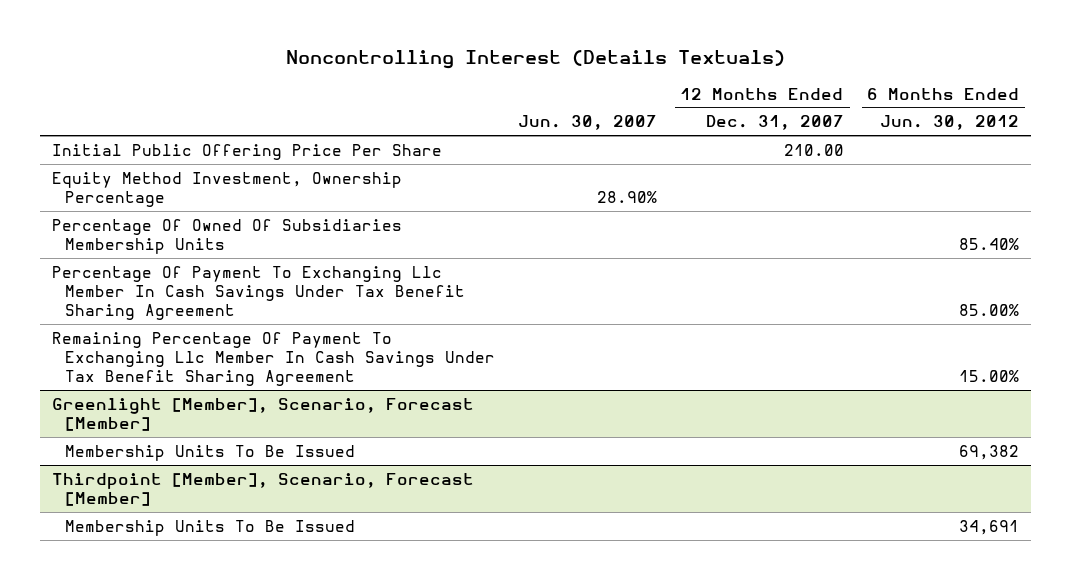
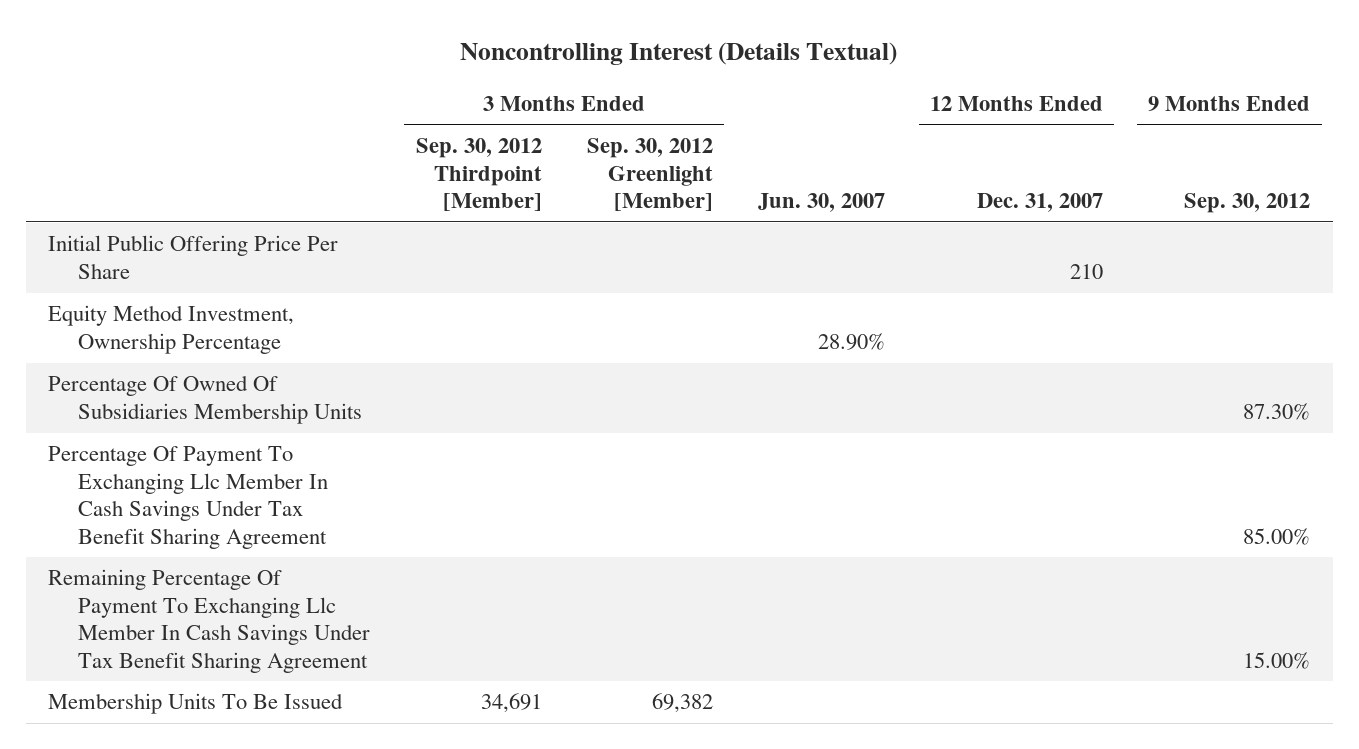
- Noncontrolling Interest (Details Textuals)
+ Noncontrolling Interest (Details Textual)
- | Jun. 30, 2007 | 12 Months Ended Dec. 31, 2007 | 6 Months Ended Jun. 30, 2012
+ | 3 Months Ended Sep. 30, 2012 Thirdpoint [Member] | 3 Months Ended Sep. 30, 2012 Greenlight [Member] | Jun. 30, 2007 | 12 Months Ended Dec. 31, 2007 | 9 Months Ended Sep. 30, 2012
- Initial Public Offering Price Per Share | | 210.00 |
+ Initial Public Offering Price Per Share | | | | 210 |
- Greenlight [Member], Scenario, Forecast [Member]
- Membership Units To Be Issued | | | 69,382
- Thirdpoint [Member], Scenario, Forecast [Member]
- Membership Units To Be Issued | | | 34,691
+ Membership Units To Be Issued | 34,691 | 69,382 | | |

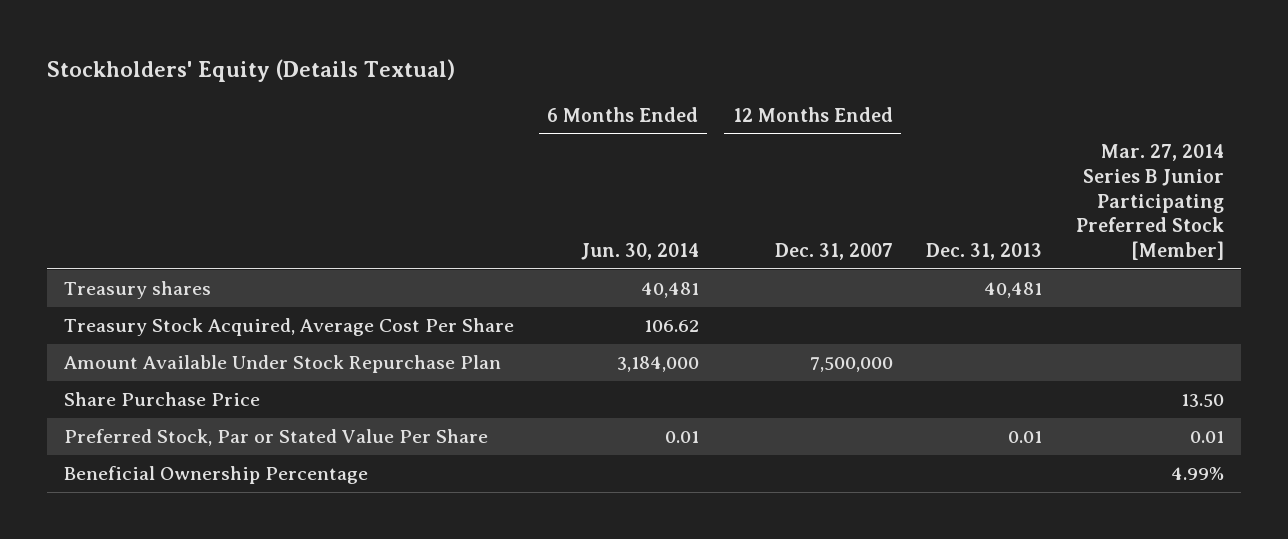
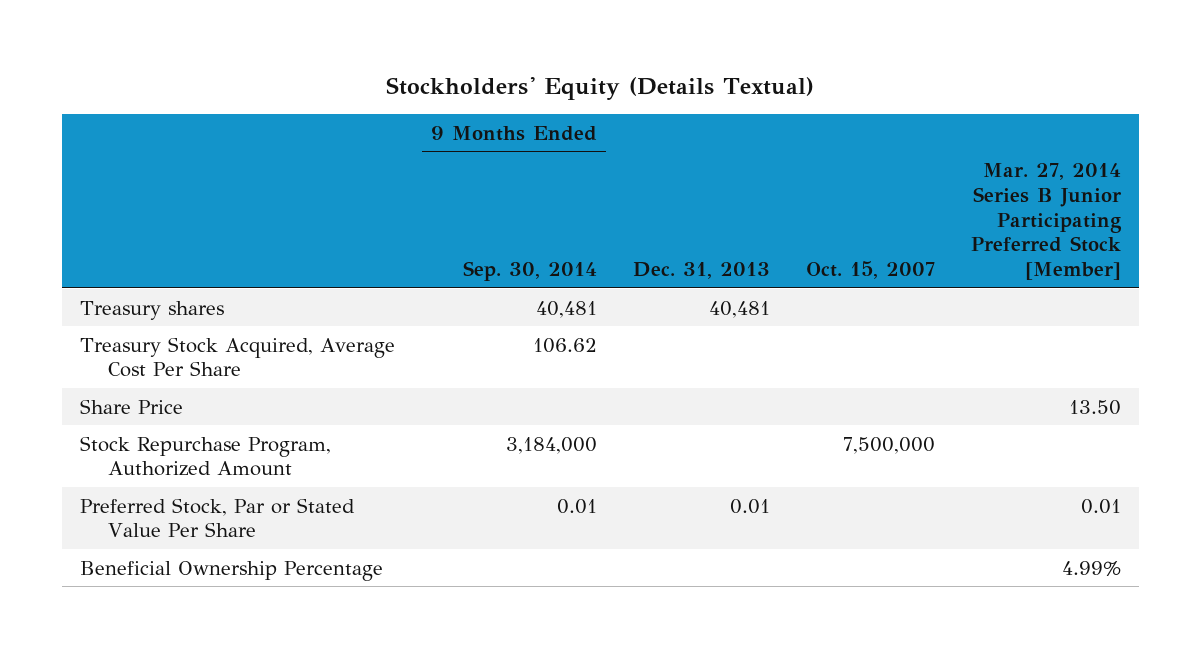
- | 6 Months Ended Jun. 30, 2014 | 12 Months Ended Dec. 31, 2007 | Dec. 31, 2013 | Mar. 27, 2014 Series B Junior Participating Preferred Stock [Member]
+ | 9 Months Ended Sep. 30, 2014 | Dec. 31, 2013 | Oct. 15, 2007 | Mar. 27, 2014 Series B Junior Participating Preferred Stock [Member]
- Amount Available Under Stock Repurchase Plan | 3,184,000 | 7,500,000 | |
- Share Purchase Price | | | | 13.50
+ Share Price | | | | 13.50
+ Stock Repurchase Program, Authorized Amount | 3,184,000 | | 7,500,000 |

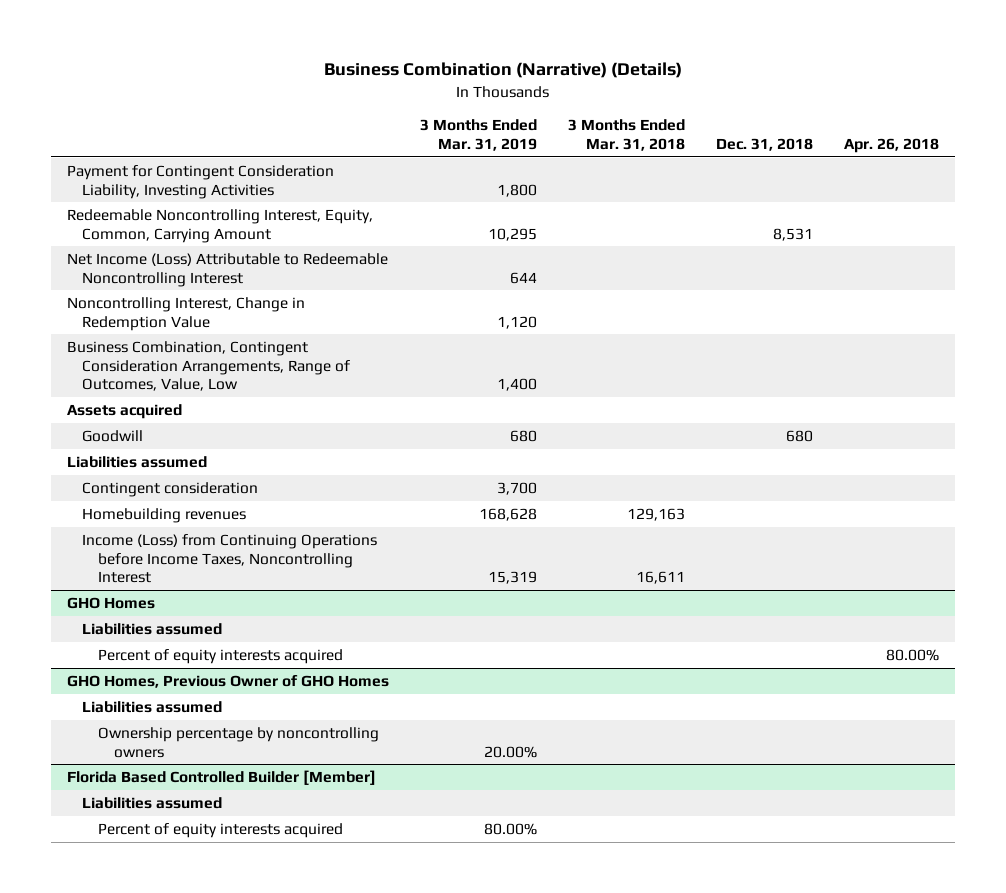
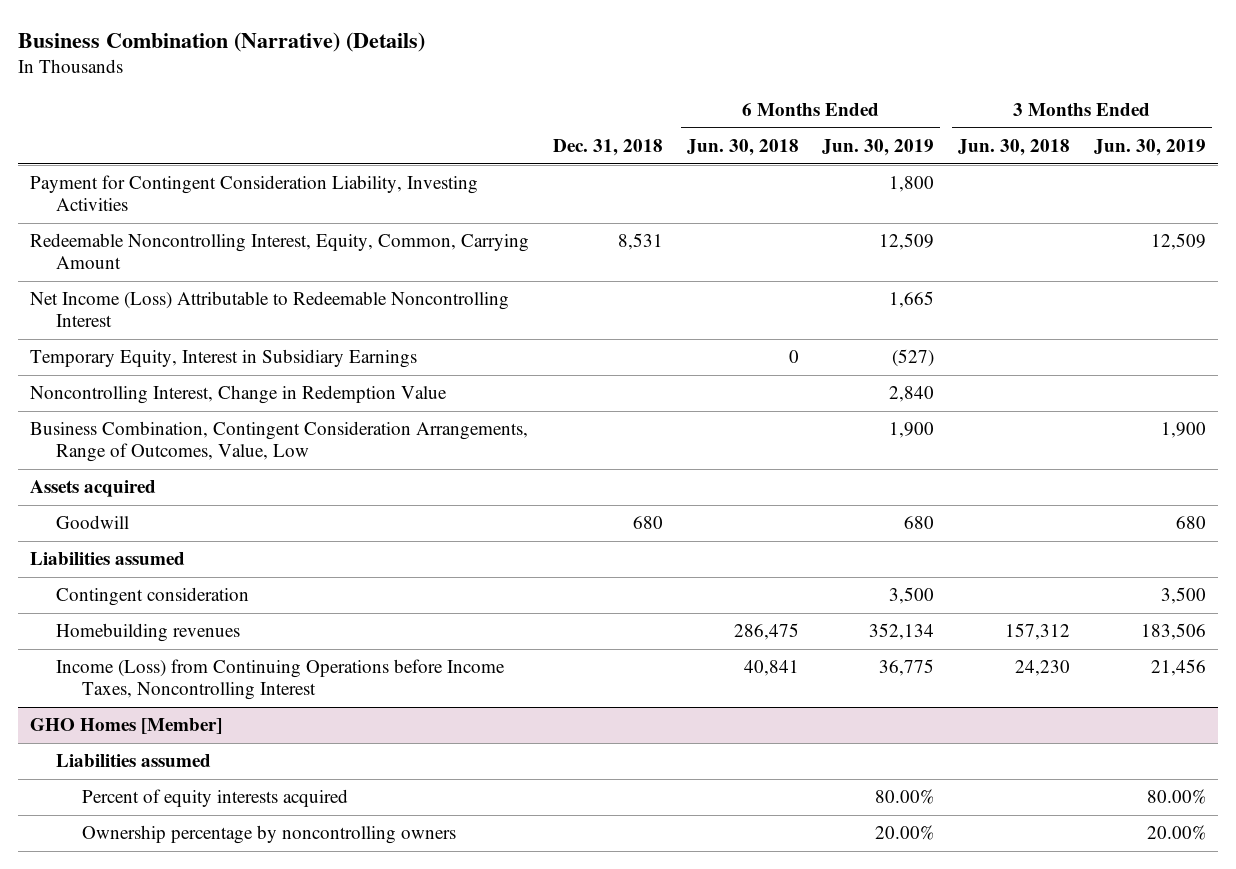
- | 3 Months Ended Mar. 31, 2019 | 3 Months Ended Mar. 31, 2018 | Dec. 31, 2018 | Apr. 26, 2018
+ | Dec. 31, 2018 | 6 Months Ended Jun. 30, 2018 | 6 Months Ended Jun. 30, 2019 | 3 Months Ended Jun. 30, 2018 | 3 Months Ended Jun. 30, 2019
+ Temporary Equity, Interest in Subsidiary Earnings | | 0 | (527) | |
- GHO Homes
+ GHO Homes [Member]
- GHO Homes, Previous Owner of GHO Homes
- Liabilities assumed
- Ownership percentage by noncontrolling owners | 20.00% | | |
- Florida Based Controlled Builder [Member]
- Liabilities assumed
- Percent of equity interests acquired | 80.00% | | |
+ Ownership percentage by noncontrolling owners | | | 20.00% | | 20.00%

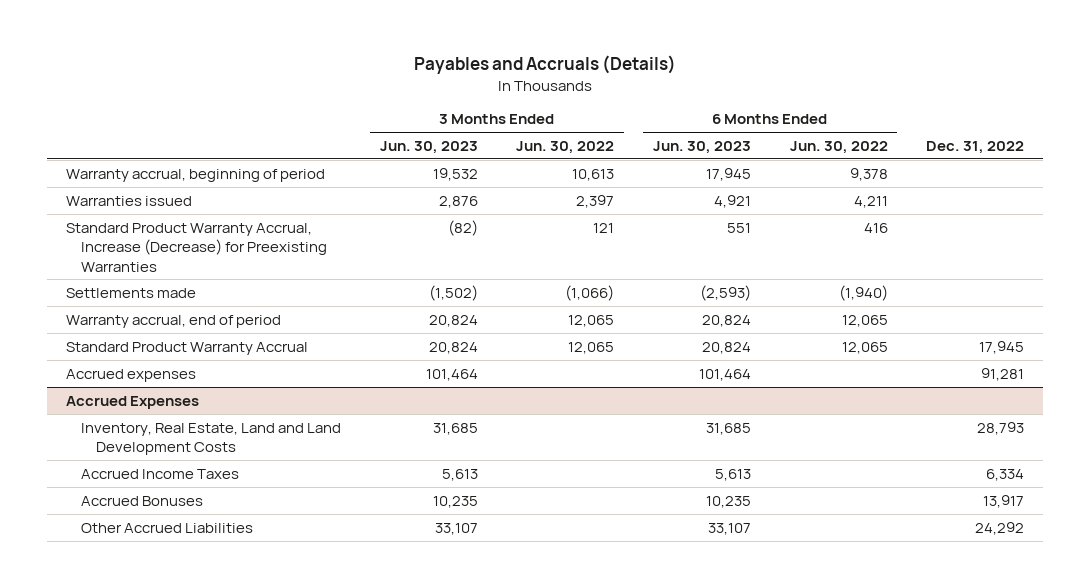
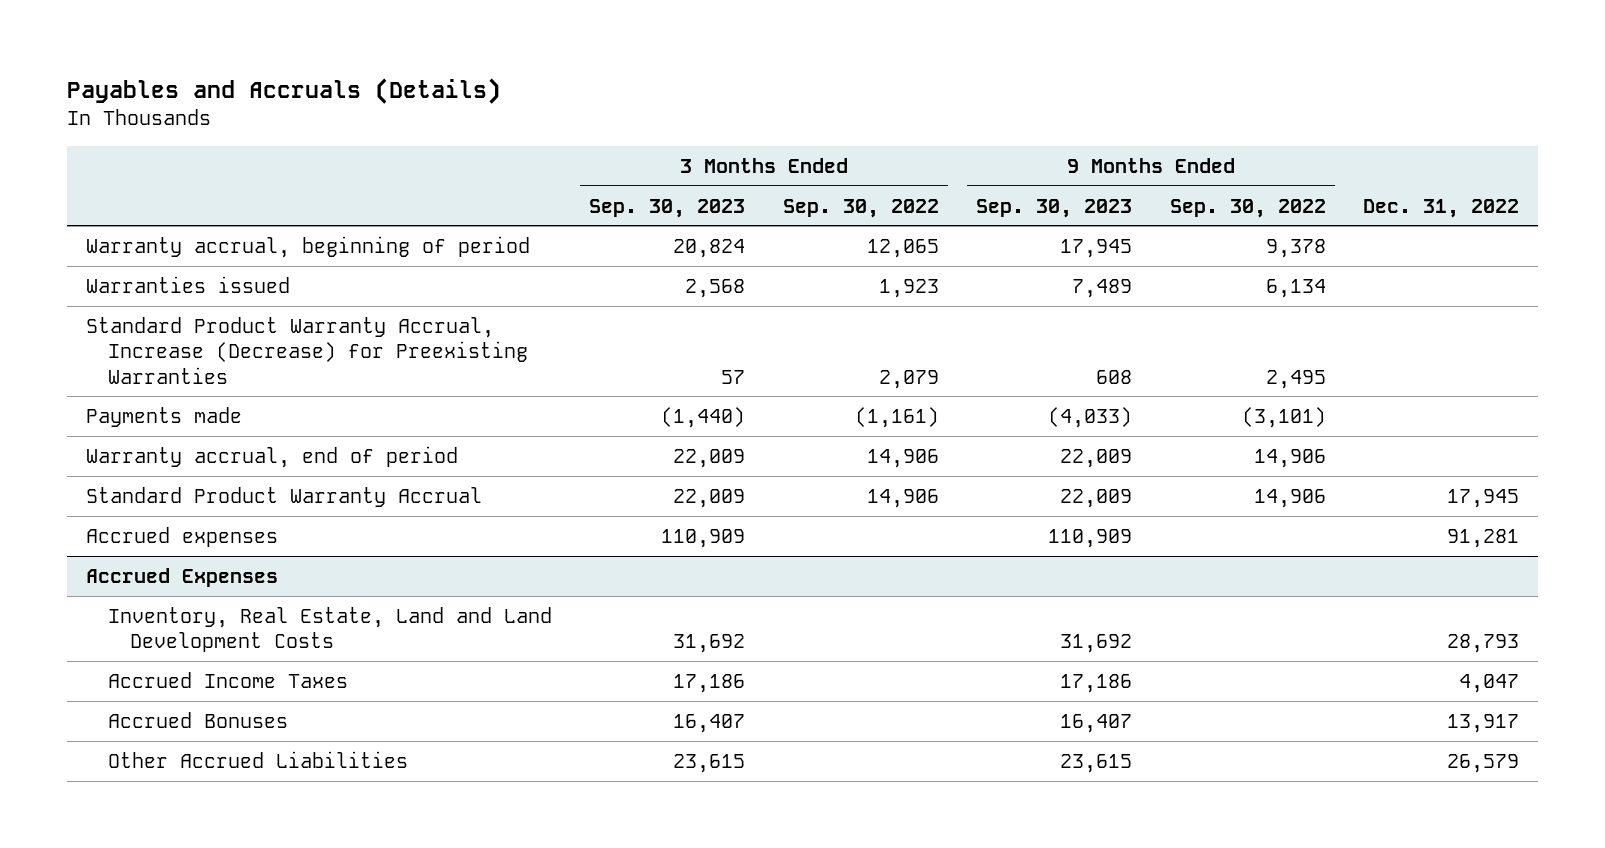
- | 3 Months Ended Jun. 30, 2023 | 3 Months Ended Jun. 30, 2022 | 6 Months Ended Jun. 30, 2023 | 6 Months Ended Jun. 30, 2022 | Dec. 31, 2022
+ | 3 Months Ended Sep. 30, 2023 | 3 Months Ended Sep. 30, 2022 | 9 Months Ended Sep. 30, 2023 | 9 Months Ended Sep. 30, 2022 | Dec. 31, 2022
- Settlements made | (1,502) | (1,066) | (2,593) | (1,940) |
+ Payments made | (1,440) | (1,161) | (4,033) | (3,101) |
@ Accrued Expenses
- Accrued Income Taxes | 5,613 | | 5,613 | | 6,334
+ Accrued Income Taxes | 17,186 | | 17,186 | | 4,047
- Other Accrued Liabilities | 33,107 | | 33,107 | | 24,292
+ Other Accrued Liabilities | 23,615 | | 23,615 | | 26,579

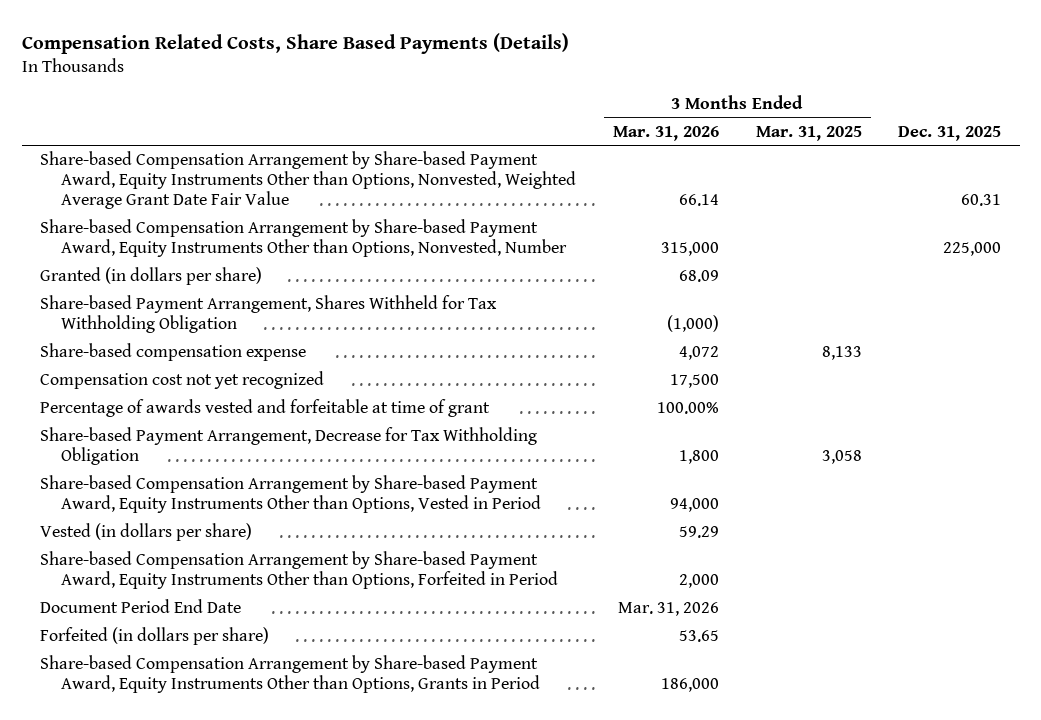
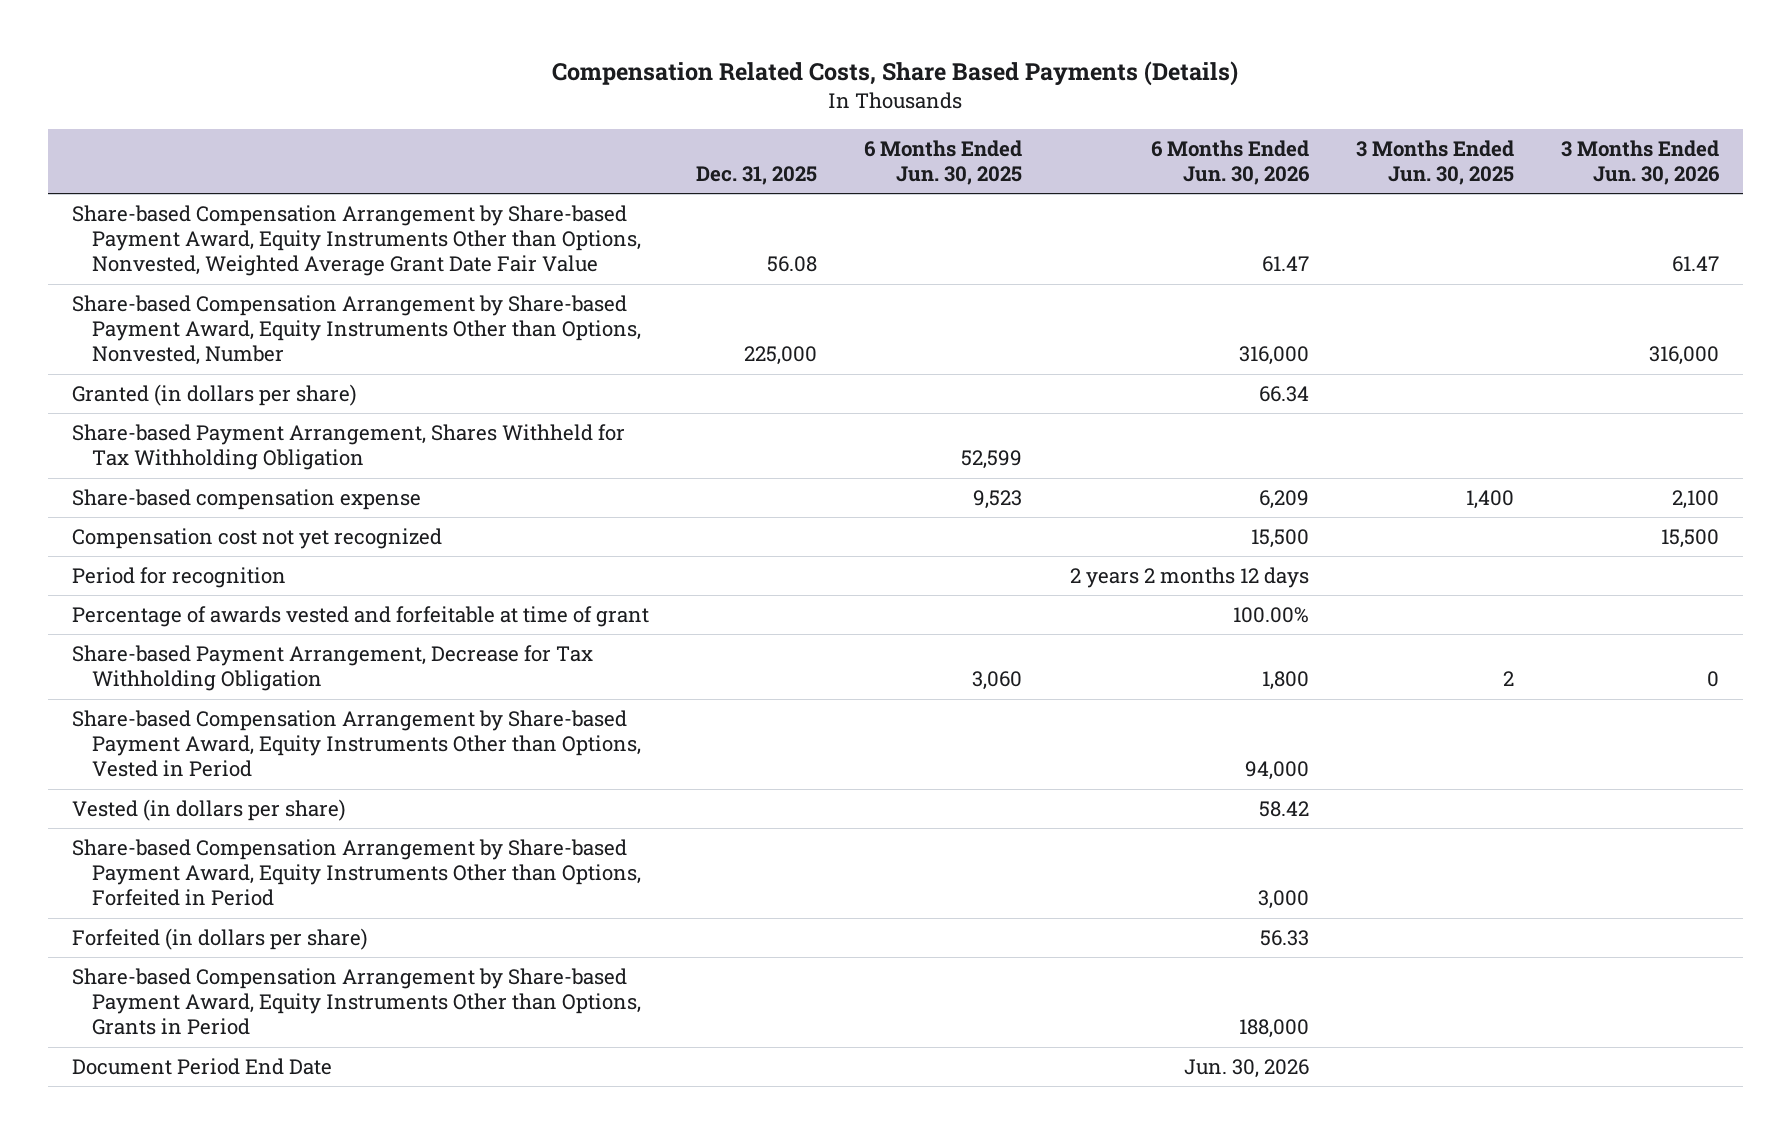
- | 3 Months Ended Mar. 31, 2026 | 3 Months Ended Mar. 31, 2025 | Dec. 31, 2025
+ | Dec. 31, 2025 | 6 Months Ended Jun. 30, 2025 | 6 Months Ended Jun. 30, 2026 | 3 Months Ended Jun. 30, 2025 | 3 Months Ended Jun. 30, 2026
- Share-based Compensation Arrangement by Share-based Payment Award, Equity Instruments Other than Options, Nonvested, Weighted Average Grant Date Fair Value | 66.14 | | 60.31
+ Share-based Compensation Arrangement by Share-based Payment Award, Equity Instruments Other than Options, Nonvested, Weighted Average Grant Date Fair Value | 56.08 | | 61.47 | | 61.47
+ Period for recognition | | | 2 years 2 months 12 days | |
moved down: Document Period End Date | | | Jun. 30, 2026 | |

